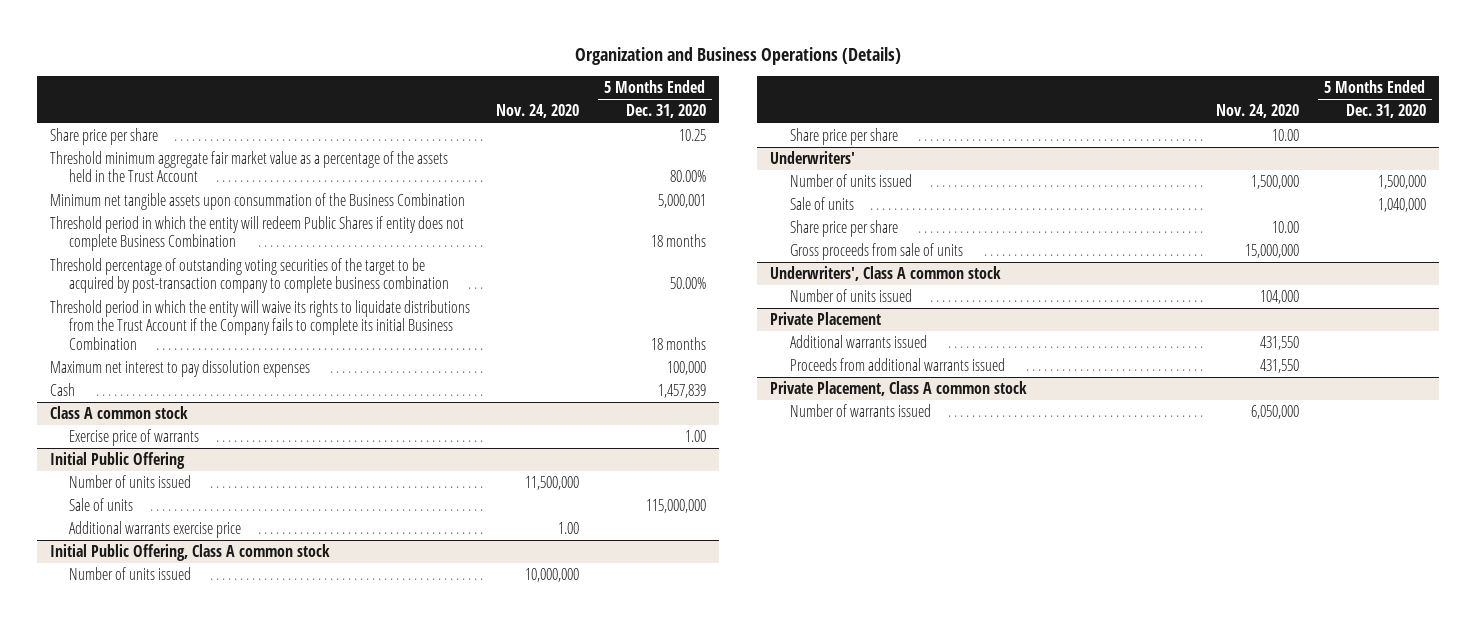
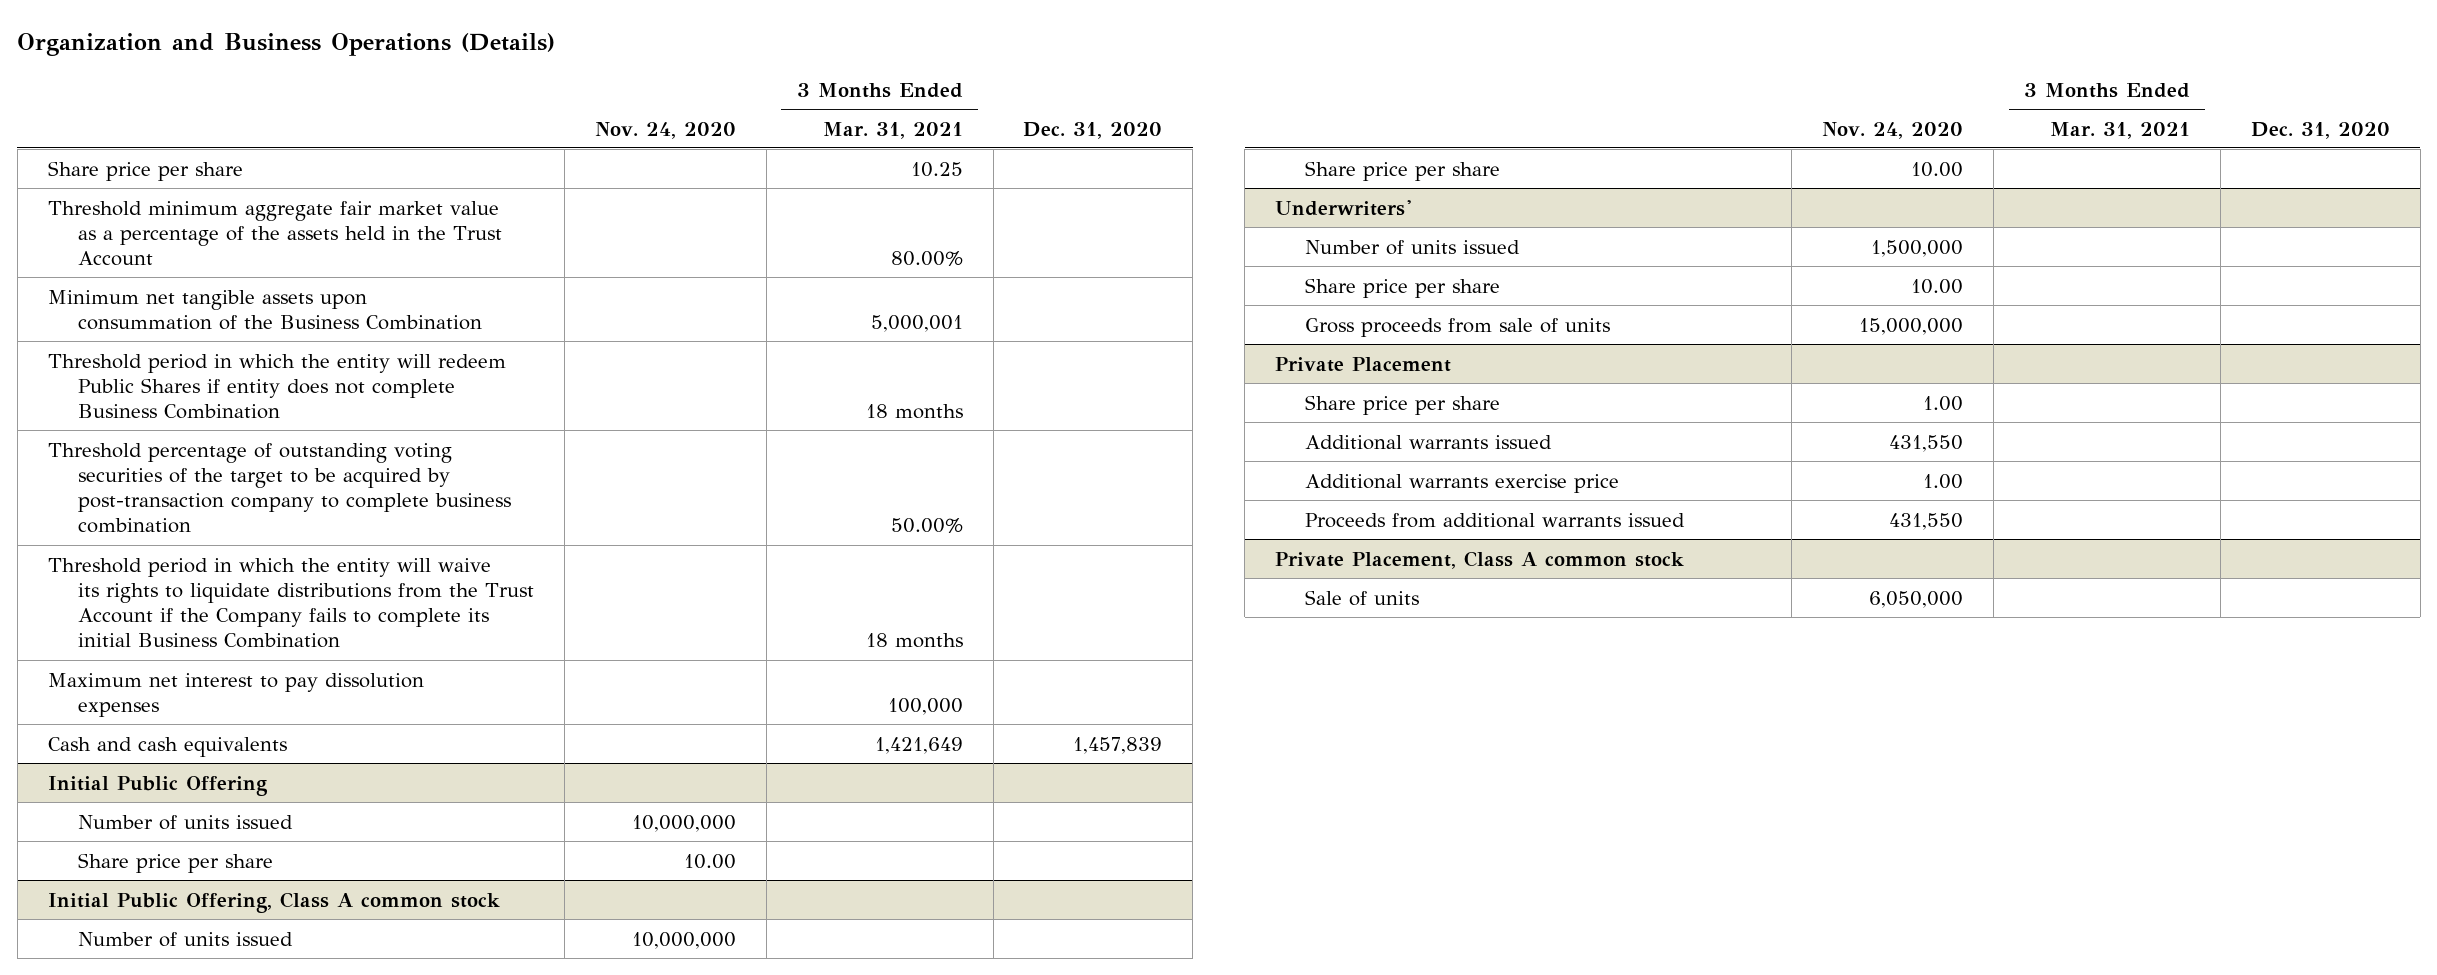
- | Nov. 24, 2020 | 5 Months Ended Dec. 31, 2020
+ | Nov. 24, 2020 | 3 Months Ended Mar. 31, 2021 | Dec. 31, 2020
- Cash | | 1,457,839
- Class A common stock
- Exercise price of warrants | | 1.00
+ Cash and cash equivalents | | 1,421,649 | 1,457,839
@ Initial Public Offering
- Number of units issued | 11,500,000 |
- Sale of units | | 115,000,000
- Additional warrants exercise price | 1.00 |
+ Number of units issued | 10,000,000 | |
+ Share price per share | 10.00 | |
@ Underwriters'
- Sale of units | | 1,040,000
- Underwriters', Class A common stock
- Number of units issued | 104,000 |
@ Private Placement
+ Share price per share | 1.00 | |
+ Additional warrants exercise price | 1.00 | |
@ Private Placement, Class A common stock
- Number of warrants issued | 6,050,000 |
+ Sale of units | 6,050,000 | |

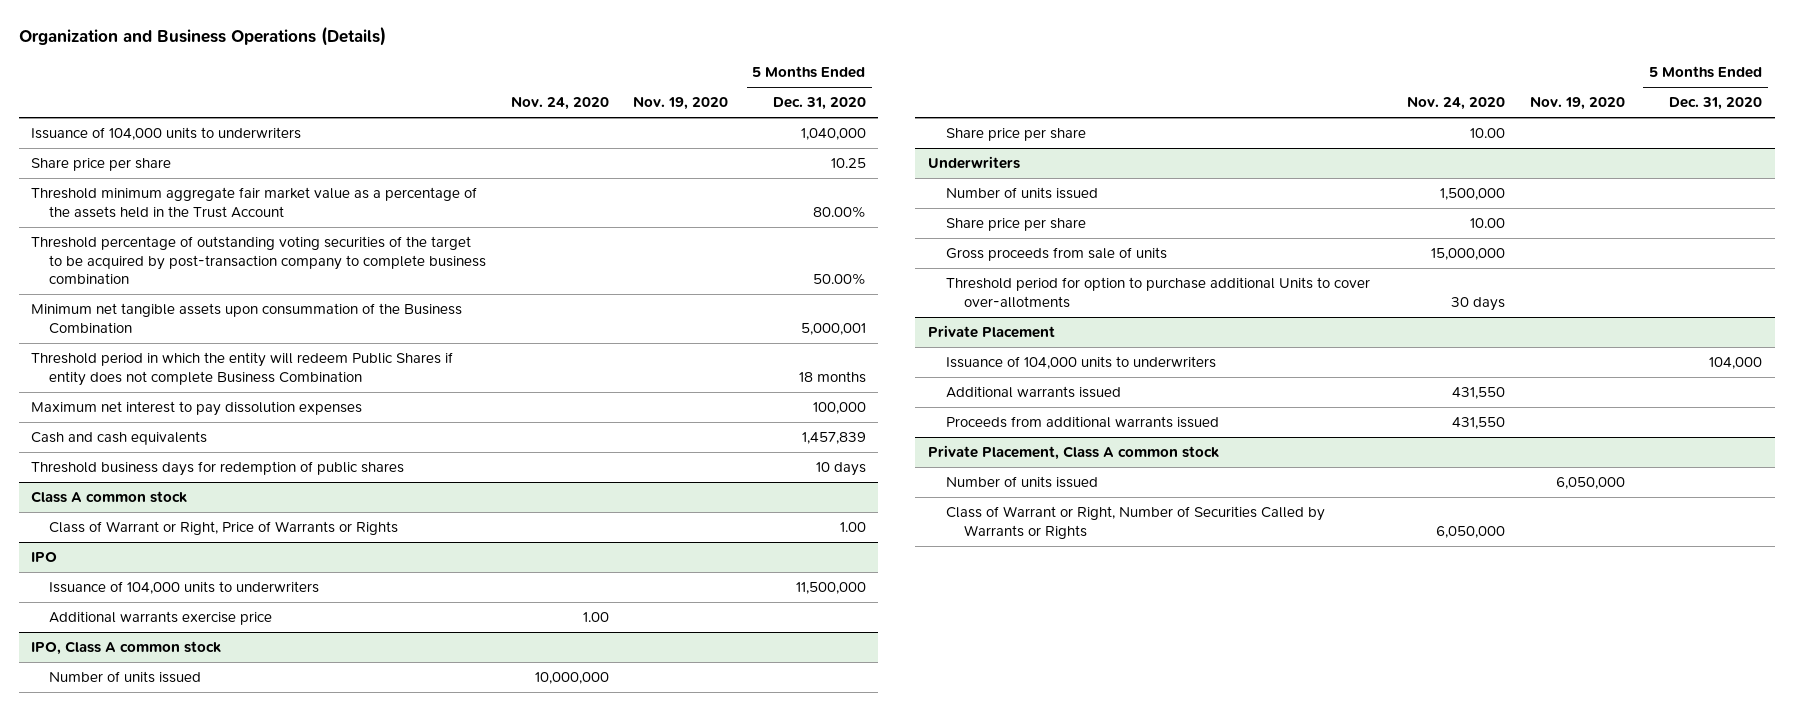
- | Nov. 24, 2020 | 3 Months Ended Mar. 31, 2021 | Dec. 31, 2020
+ | Nov. 24, 2020 | Nov. 19, 2020 | 5 Months Ended Dec. 31, 2020
+ Issuance of 104,000 units to underwriters | | | 1,040,000
moved up: Threshold percentage of outstanding voting securities of the target to be acquired by post-transaction company to complete business combination | | | 50.00%
- Threshold period in which the entity will waive its rights to liquidate distributions from the Trust Account if the Company fails to complete its initial Business Combination | | 18 months |
- Initial Public Offering
- Number of units issued | 10,000,000 | |
- Share price per share | 10.00 | |
- Initial Public Offering, Class A common stock
- Number of units issued | 10,000,000 | |
- Share price per share | 10.00 | |
- Underwriters'
+ Threshold business days for redemption of public shares | | | 10 days
+ Class A common stock
+ Class of Warrant or Right, Price of Warrants or Rights | | | 1.00
+ IPO
+ Issuance of 104,000 units to underwriters | | | 11,500,000
+ Additional warrants exercise price | 1.00 | |
+ IPO, Class A common stock
+ Number of units issued | 10,000,000 | |
+ Share price per share | 10.00 | |
+ Underwriters
+ Threshold period for option to purchase additional Units to cover over-allotments | 30 days | |
@ Private Placement
- Share price per share | 1.00 | |
+ Issuance of 104,000 units to underwriters | | | 104,000
- Additional warrants exercise price | 1.00 | |
@ Private Placement, Class A common stock
- Sale of units | 6,050,000 | |
+ Number of units issued | | 6,050,000 |
+ Class of Warrant or Right, Number of Securities Called by Warrants or Rights | 6,050,000 | |

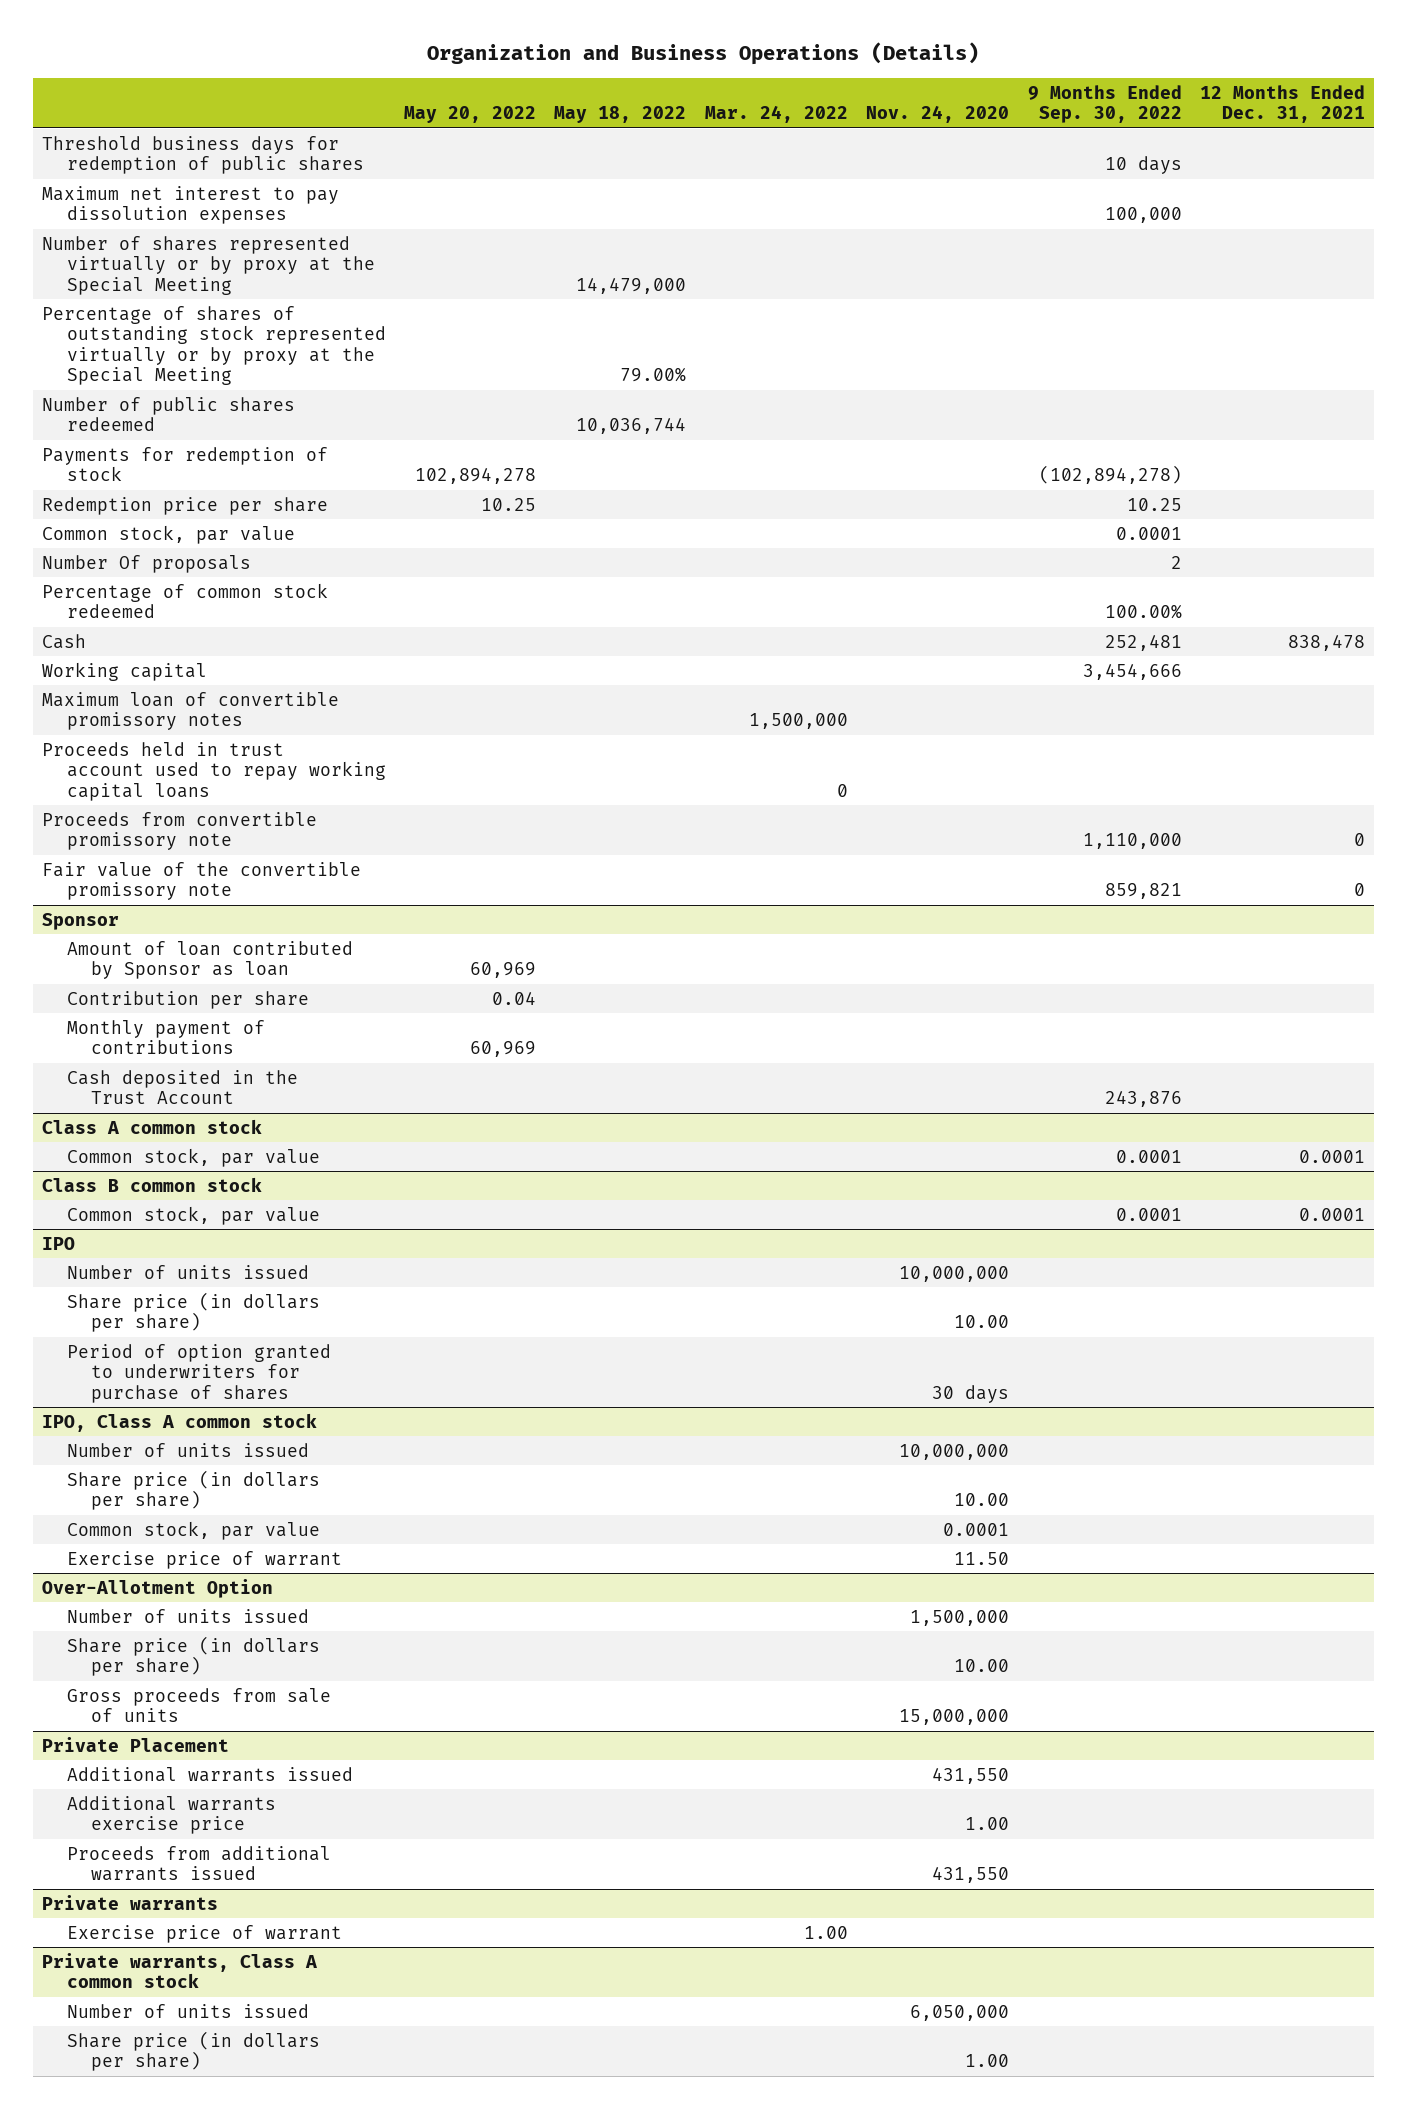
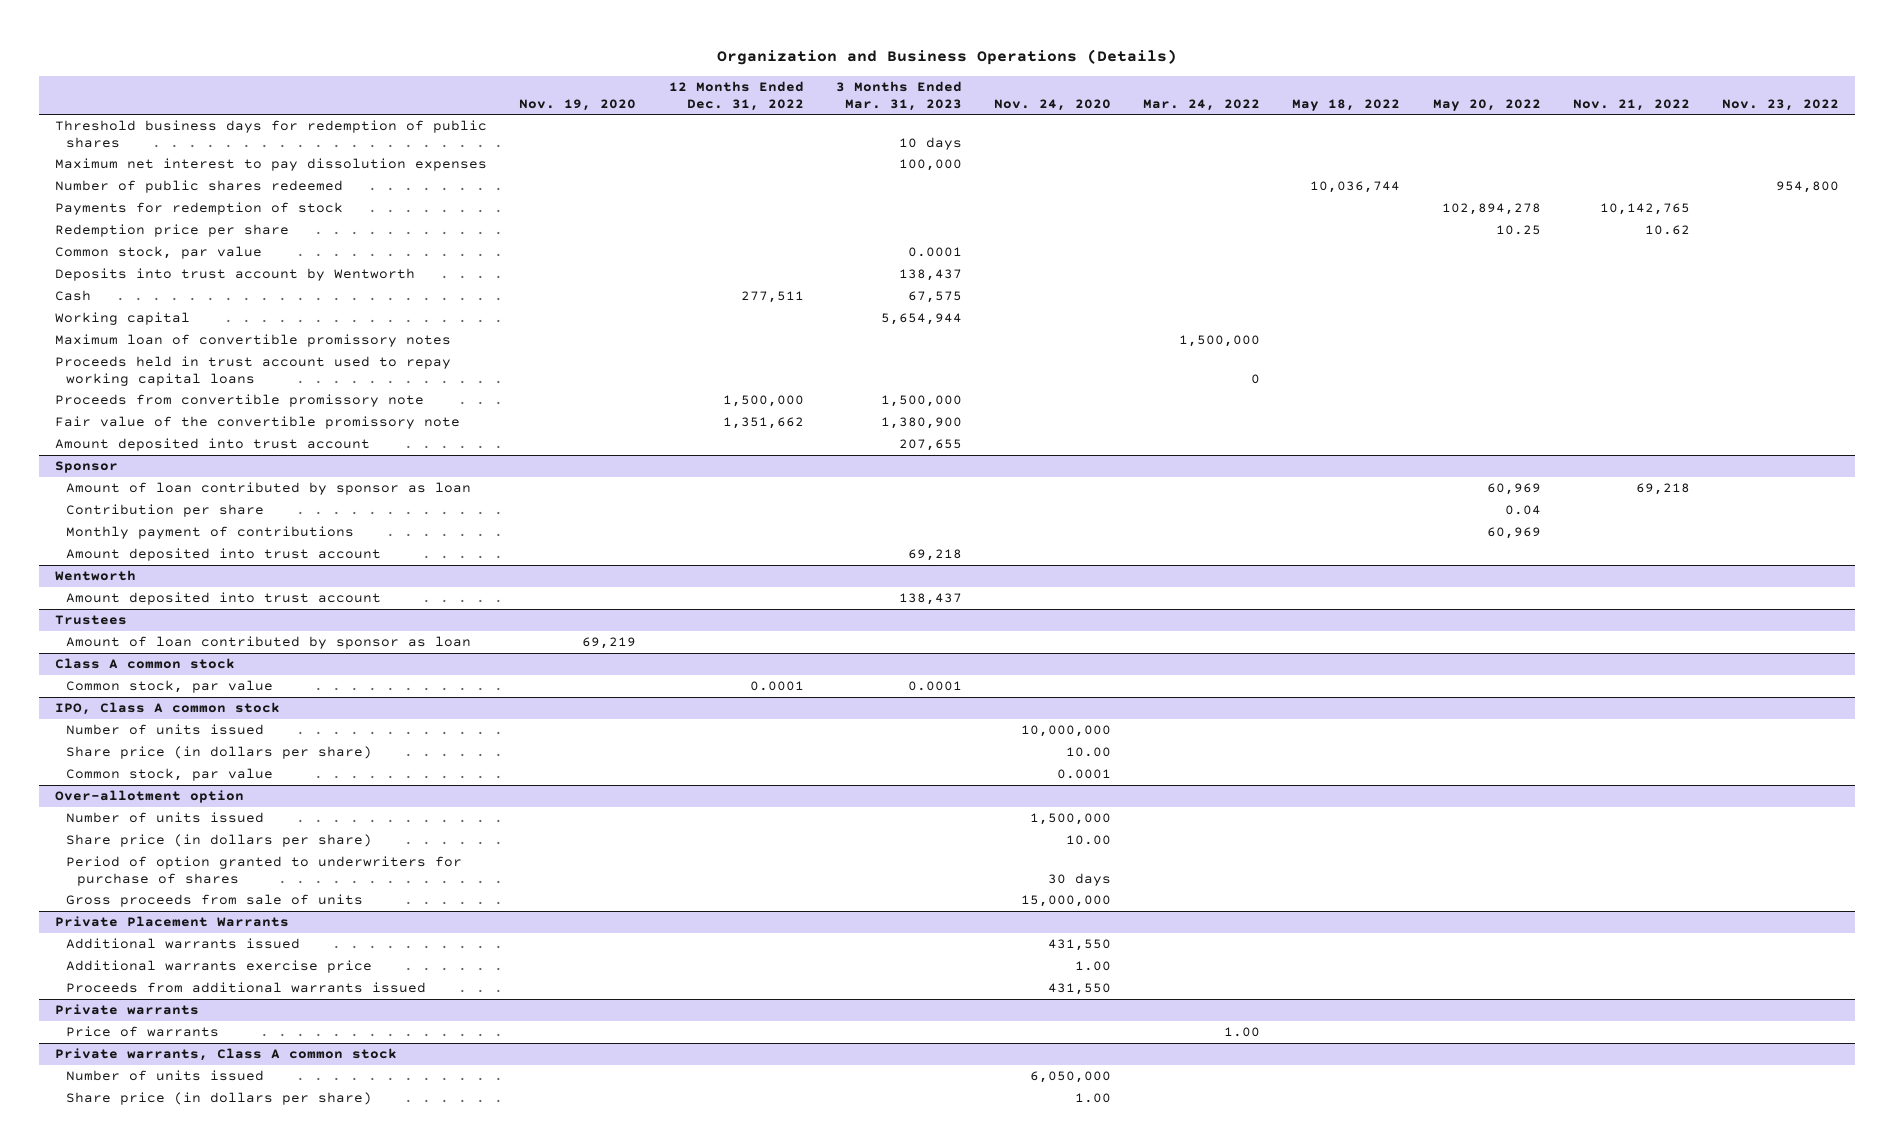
- | May 20, 2022 | May 18, 2022 | Mar. 24, 2022 | Nov. 24, 2020 | 9 Months Ended Sep. 30, 2022 | 12 Months Ended Dec. 31, 2021
+ | Nov. 19, 2020 | 12 Months Ended Dec. 31, 2022 | 3 Months Ended Mar. 31, 2023 | Nov. 24, 2020 | Mar. 24, 2022 | May 18, 2022 | May 20, 2022 | Nov. 21, 2022 | Nov. 23, 2022
- Number of shares represented virtually or by proxy at the Special Meeting | | 14,479,000 | | | |
- Percentage of shares of outstanding stock represented virtually or by proxy at the Special Meeting | | 79.00% | | | |
- Number Of proposals | | | | | 2 |
- Percentage of common stock redeemed | | | | | 100.00% |
+ Deposits into trust account by Wentworth | | | 138,437 | | | | | |
+ Amount deposited into trust account | | | 207,655 | | | | | |
@ Sponsor
- Amount of loan contributed by Sponsor as loan | 60,969 | | | | |
+ Amount of loan contributed by sponsor as loan | | | | | | | 60,969 | 69,218 |
- Cash deposited in the Trust Account | | | | | 243,876 |
+ Amount deposited into trust account | | | 69,218 | | | | | |
+ Wentworth
+ Amount deposited into trust account | | | 138,437 | | | | | |
+ Trustees
+ Amount of loan contributed by sponsor as loan | 69,219 | | | | | | | |
- Class B common stock
- Common stock, par value | | | | | 0.0001 | 0.0001
- IPO
- Number of units issued | | | | 10,000,000 | |
- Share price (in dollars per share) | | | | 10.00 | |
- Period of option granted to underwriters for purchase of shares | | | | 30 days | |
@ IPO, Class A common stock
- Exercise price of warrant | | | | 11.50 | |
- Over-Allotment Option
+ Over-allotment option
+ Period of option granted to underwriters for purchase of shares | | | | 30 days | | | | |
- Private Placement
+ Private Placement Warrants
@ Private warrants
- Exercise price of warrant | | | 1.00 | | |
+ Price of warrants | | | | | 1.00 | | | |

